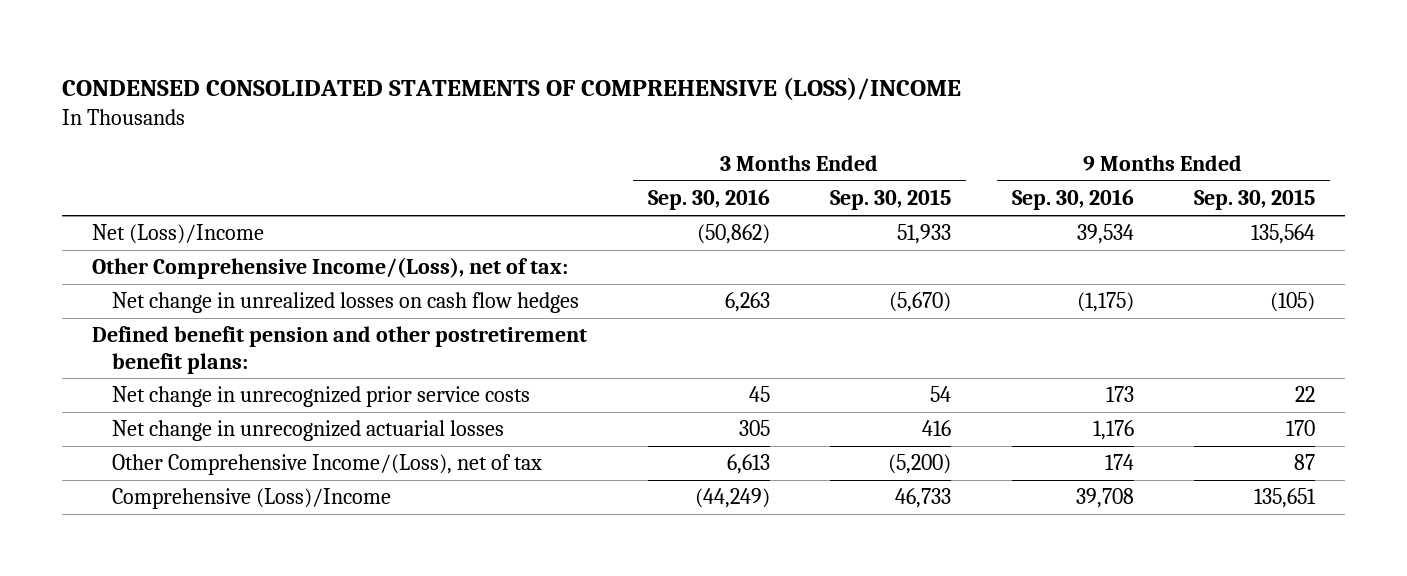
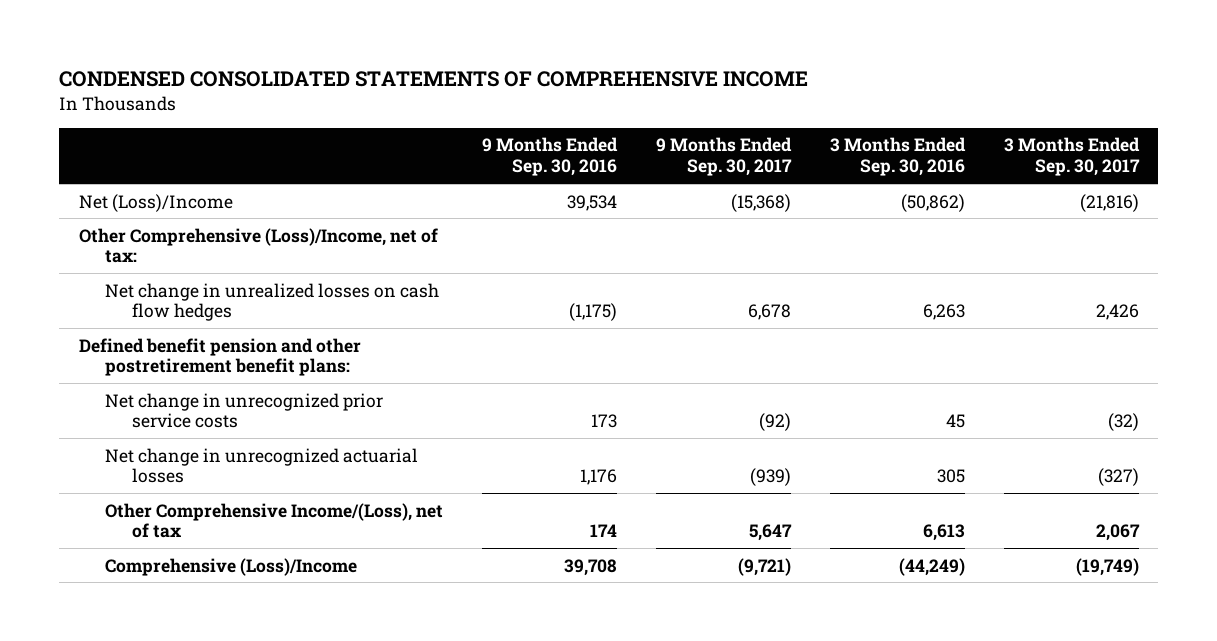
- CONDENSED CONSOLIDATED STATEMENTS OF COMPREHENSIVE (LOSS)/INCOME
+ CONDENSED CONSOLIDATED STATEMENTS OF COMPREHENSIVE INCOME
- | 3 Months Ended Sep. 30, 2016 | 3 Months Ended Sep. 30, 2015 | 9 Months Ended Sep. 30, 2016 | 9 Months Ended Sep. 30, 2015
+ | 9 Months Ended Sep. 30, 2016 | 9 Months Ended Sep. 30, 2017 | 3 Months Ended Sep. 30, 2016 | 3 Months Ended Sep. 30, 2017
- Other Comprehensive Income/(Loss), net of tax:
+ Other Comprehensive (Loss)/Income, net of tax:

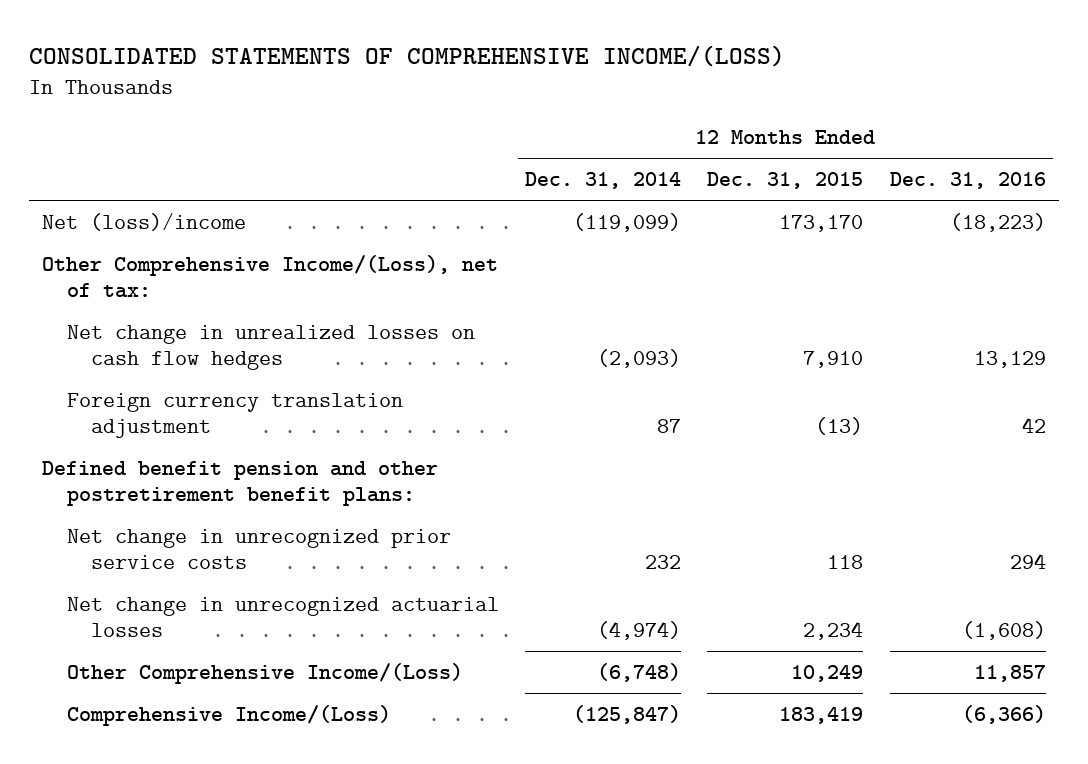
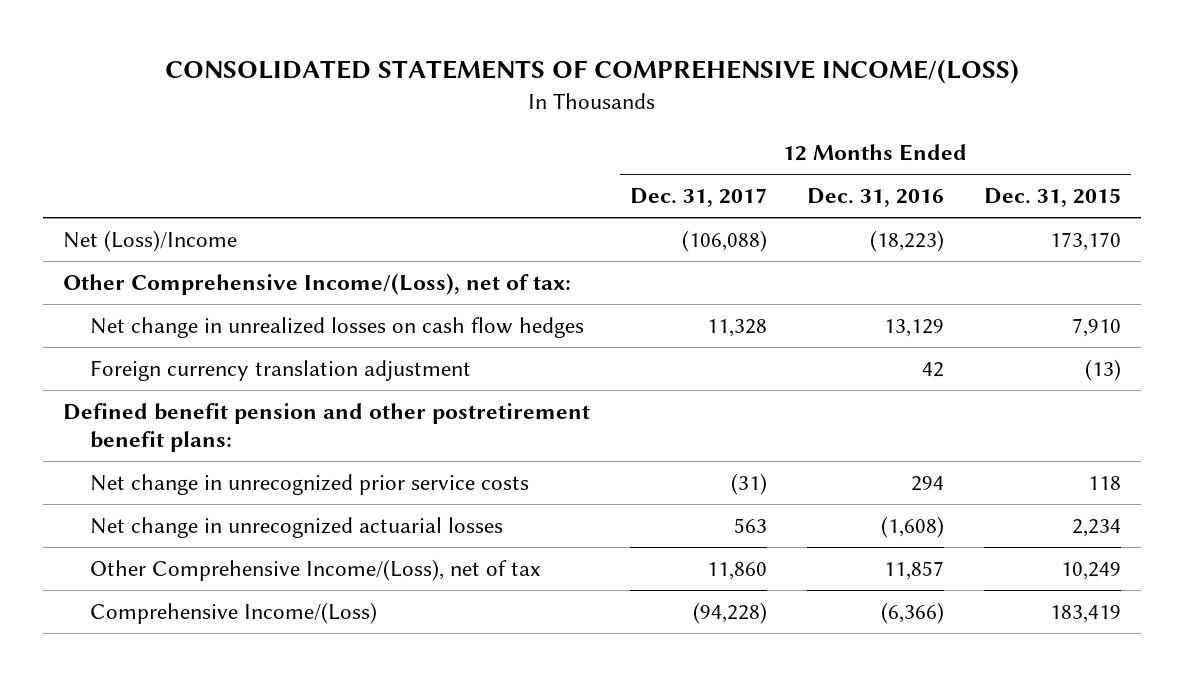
- | 12 Months Ended Dec. 31, 2014 | 12 Months Ended Dec. 31, 2015 | 12 Months Ended Dec. 31, 2016
+ | 12 Months Ended Dec. 31, 2017 | 12 Months Ended Dec. 31, 2016 | 12 Months Ended Dec. 31, 2015
- Net (loss)/income | (119,099) | 173,170 | (18,223)
+ Net (Loss)/Income | (106,088) | (18,223) | 173,170
- Other Comprehensive Income/(Loss) | (6,748) | 10,249 | 11,857
+ Other Comprehensive Income/(Loss), net of tax | 11,860 | 11,857 | 10,249

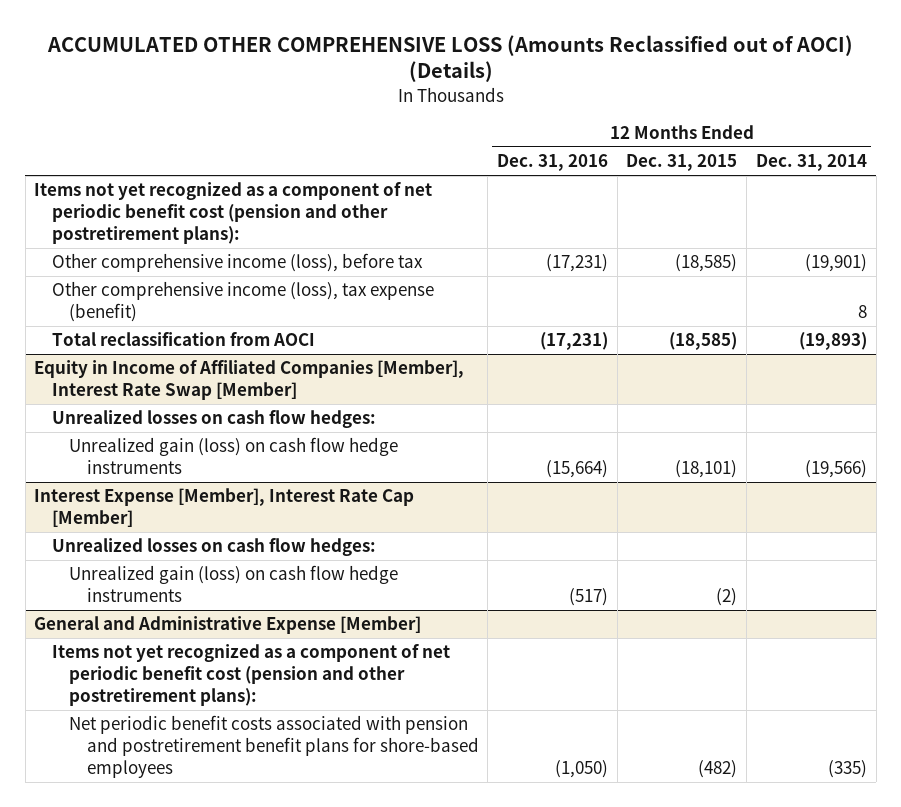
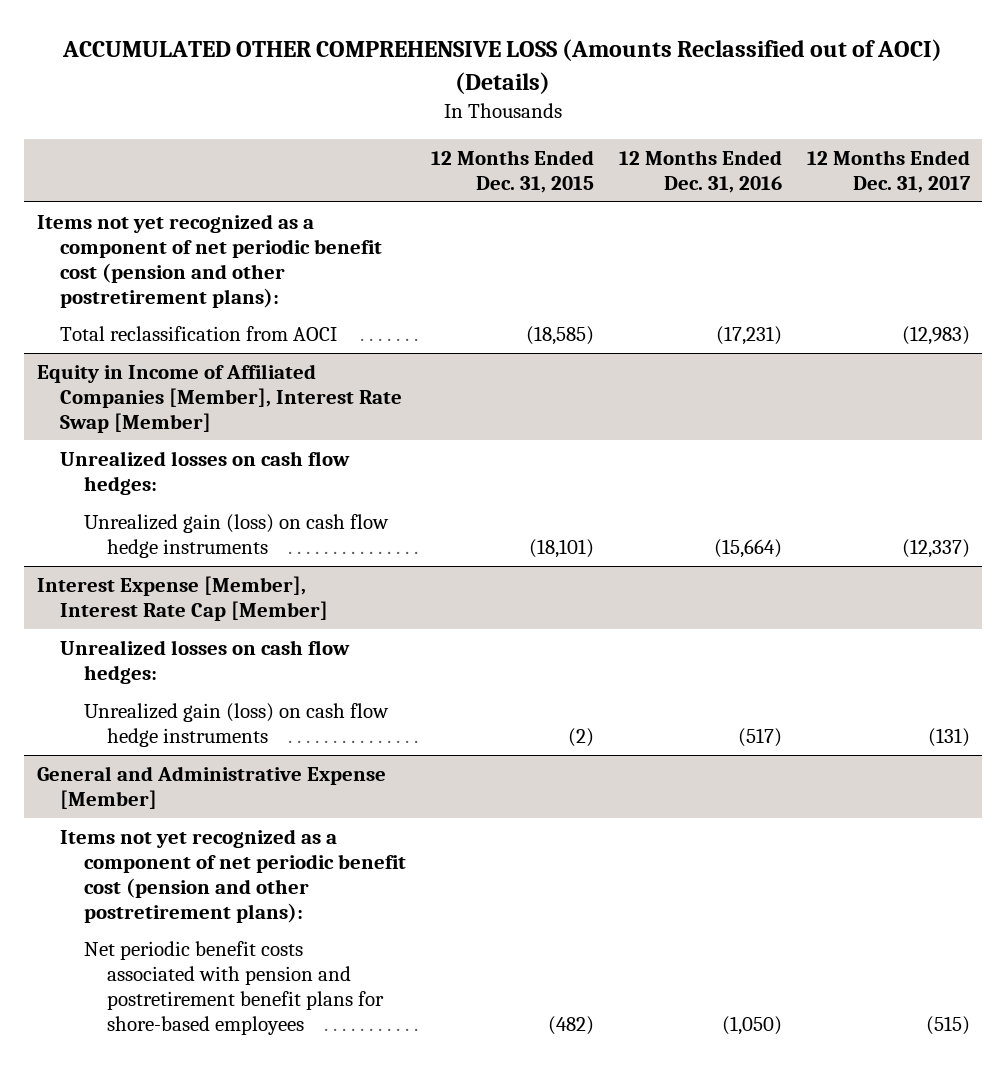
- | 12 Months Ended Dec. 31, 2016 | 12 Months Ended Dec. 31, 2015 | 12 Months Ended Dec. 31, 2014
+ | 12 Months Ended Dec. 31, 2015 | 12 Months Ended Dec. 31, 2016 | 12 Months Ended Dec. 31, 2017
- Other comprehensive income (loss), before tax | (17,231) | (18,585) | (19,901)
- Other comprehensive income (loss), tax expense (benefit) | | | 8

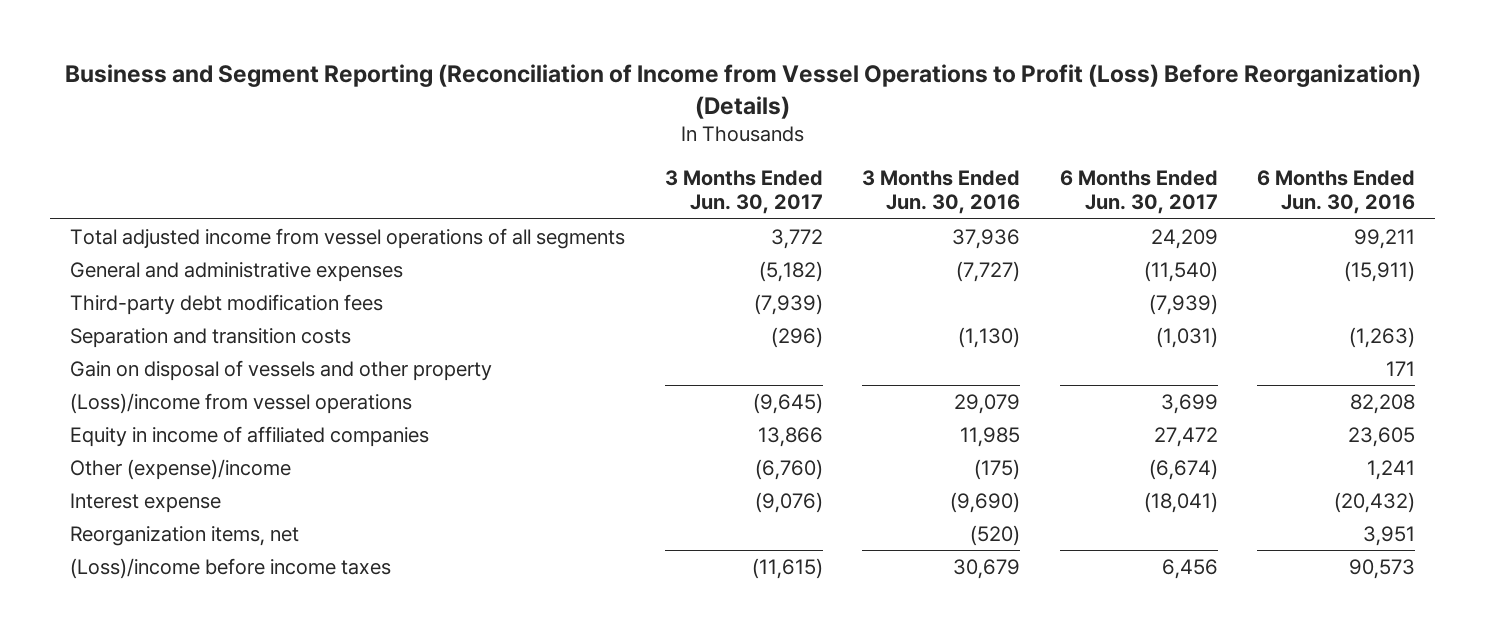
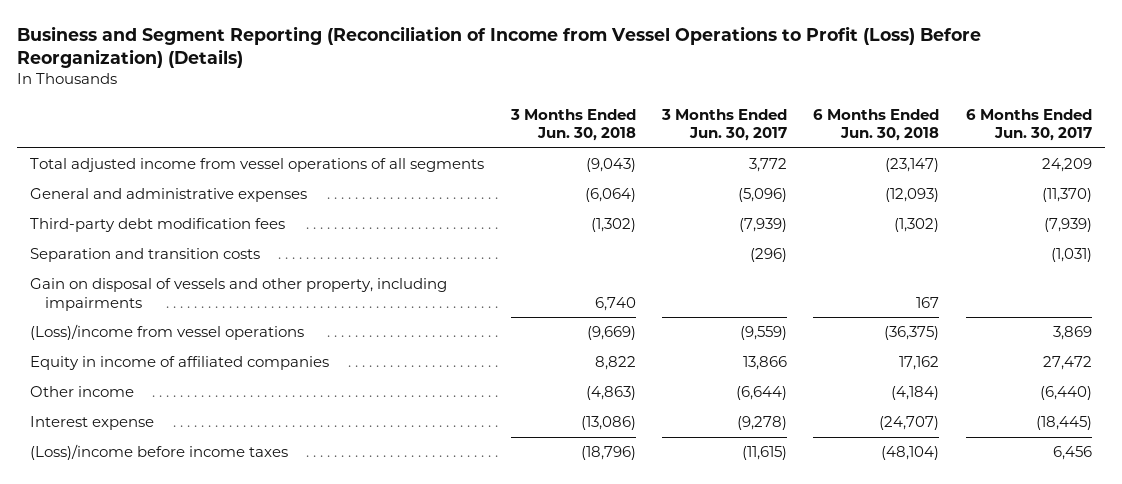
- | 3 Months Ended Jun. 30, 2017 | 3 Months Ended Jun. 30, 2016 | 6 Months Ended Jun. 30, 2017 | 6 Months Ended Jun. 30, 2016
+ | 3 Months Ended Jun. 30, 2018 | 3 Months Ended Jun. 30, 2017 | 6 Months Ended Jun. 30, 2018 | 6 Months Ended Jun. 30, 2017
- General and administrative expenses | (5,182) | (7,727) | (11,540) | (15,911)
+ General and administrative expenses | (6,064) | (5,096) | (12,093) | (11,370)
- Gain on disposal of vessels and other property | | | | 171
- (Loss)/income from vessel operations | (9,645) | 29,079 | 3,699 | 82,208
+ Gain on disposal of vessels and other property, including impairments | 6,740 | | 167 |
+ (Loss)/income from vessel operations | (9,669) | (9,559) | (36,375) | 3,869
- Other (expense)/income | (6,760) | (175) | (6,674) | 1,241
- Interest expense | (9,076) | (9,690) | (18,041) | (20,432)
- Reorganization items, net | | (520) | | 3,951
+ Other income | (4,863) | (6,644) | (4,184) | (6,440)
+ Interest expense | (13,086) | (9,278) | (24,707) | (18,445)

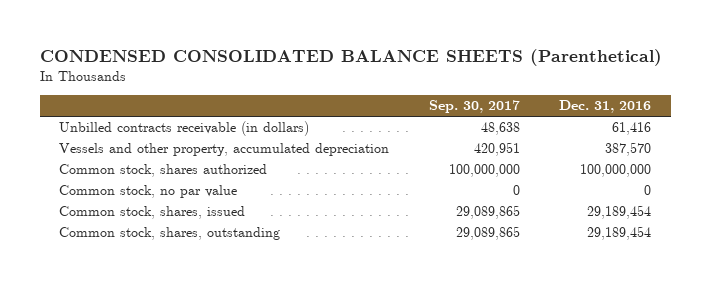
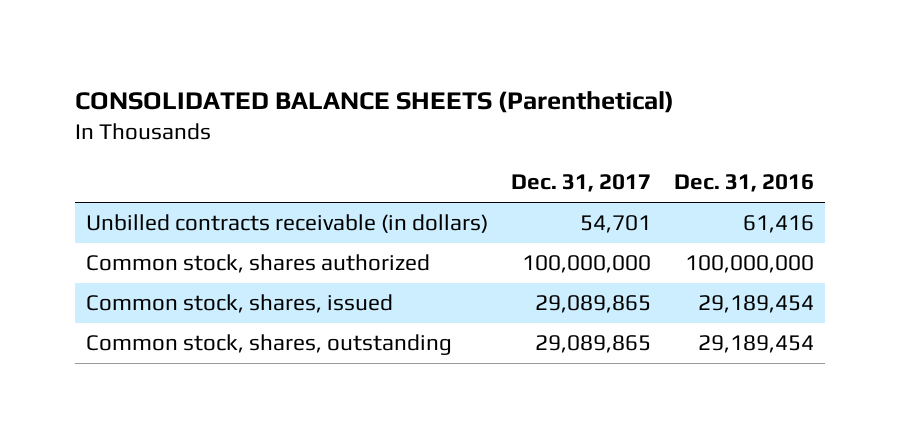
- CONDENSED CONSOLIDATED BALANCE SHEETS (Parenthetical)
+ CONSOLIDATED BALANCE SHEETS (Parenthetical)
- | Sep. 30, 2017 | Dec. 31, 2016
+ | Dec. 31, 2017 | Dec. 31, 2016
- Vessels and other property, accumulated depreciation | 420,951 | 387,570
- Common stock, no par value | 0 | 0

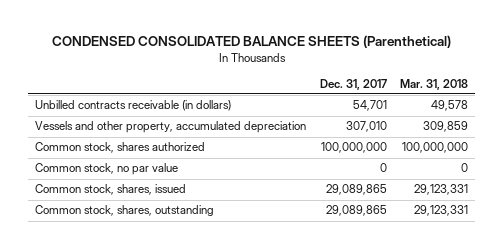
- CONSOLIDATED BALANCE SHEETS (Parenthetical)
+ CONDENSED CONSOLIDATED BALANCE SHEETS (Parenthetical)
- | Dec. 31, 2017 | Dec. 31, 2016
+ | Dec. 31, 2017 | Mar. 31, 2018
+ Vessels and other property, accumulated depreciation | 307,010 | 309,859
+ Common stock, no par value | 0 | 0

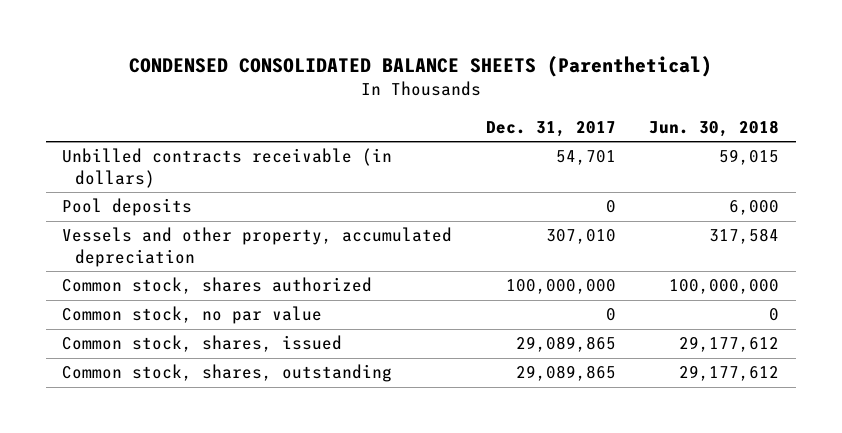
- | Dec. 31, 2017 | Mar. 31, 2018
+ | Dec. 31, 2017 | Jun. 30, 2018
+ Pool deposits | 0 | 6,000

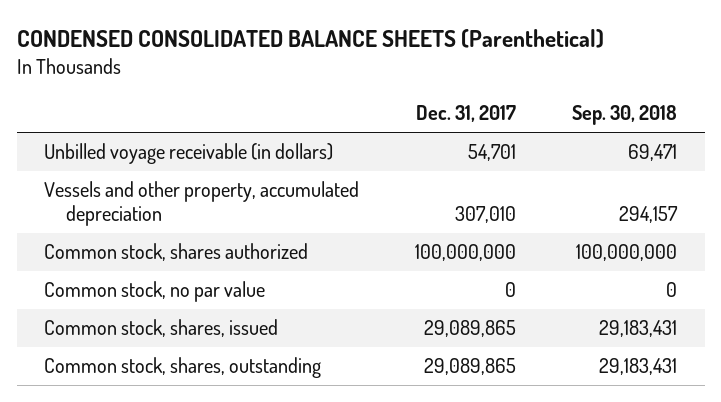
- | Dec. 31, 2017 | Jun. 30, 2018
+ | Dec. 31, 2017 | Sep. 30, 2018
- Unbilled contracts receivable (in dollars) | 54,701 | 59,015
- Pool deposits | 0 | 6,000
+ Unbilled voyage receivable (in dollars) | 54,701 | 69,471

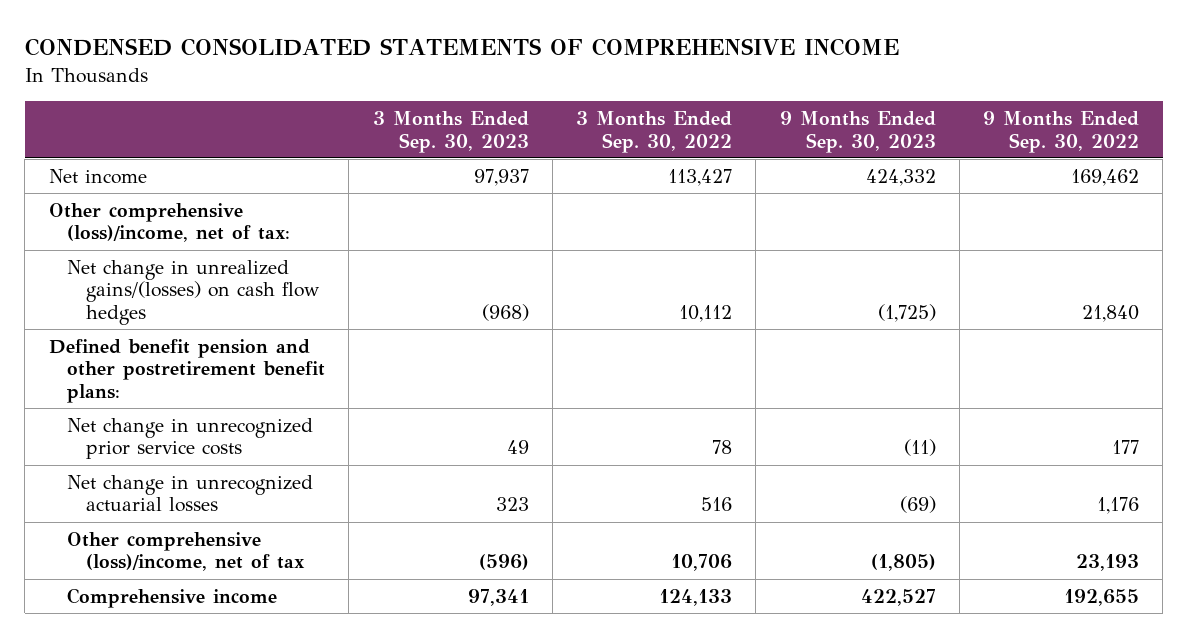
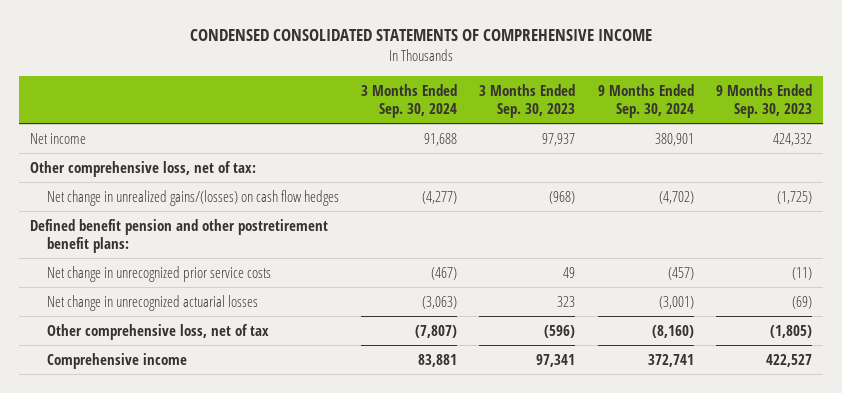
- | 3 Months Ended Sep. 30, 2023 | 3 Months Ended Sep. 30, 2022 | 9 Months Ended Sep. 30, 2023 | 9 Months Ended Sep. 30, 2022
+ | 3 Months Ended Sep. 30, 2024 | 3 Months Ended Sep. 30, 2023 | 9 Months Ended Sep. 30, 2024 | 9 Months Ended Sep. 30, 2023
- Other comprehensive (loss)/income, net of tax:
+ Other comprehensive loss, net of tax:
- Other comprehensive (loss)/income, net of tax | (596) | 10,706 | (1,805) | 23,193
+ Other comprehensive loss, net of tax | (7,807) | (596) | (8,160) | (1,805)

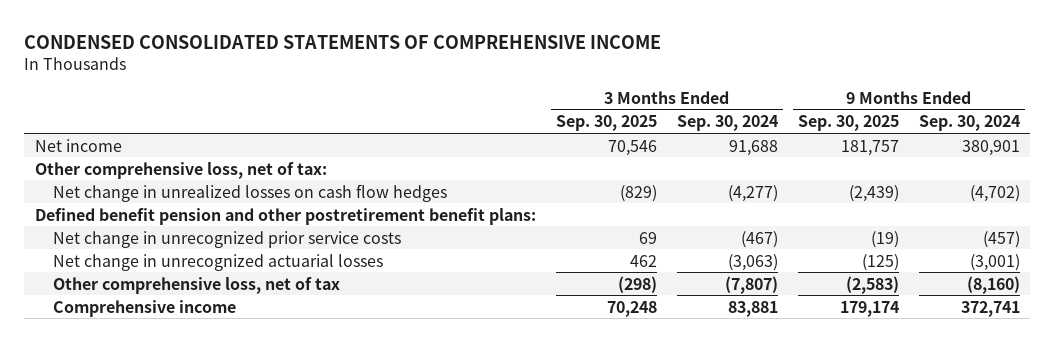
- | 3 Months Ended Sep. 30, 2024 | 3 Months Ended Sep. 30, 2023 | 9 Months Ended Sep. 30, 2024 | 9 Months Ended Sep. 30, 2023
+ | 3 Months Ended Sep. 30, 2025 | 3 Months Ended Sep. 30, 2024 | 9 Months Ended Sep. 30, 2025 | 9 Months Ended Sep. 30, 2024
- Net change in unrealized gains/(losses) on cash flow hedges | (4,277) | (968) | (4,702) | (1,725)
+ Net change in unrealized losses on cash flow hedges | (829) | (4,277) | (2,439) | (4,702)

